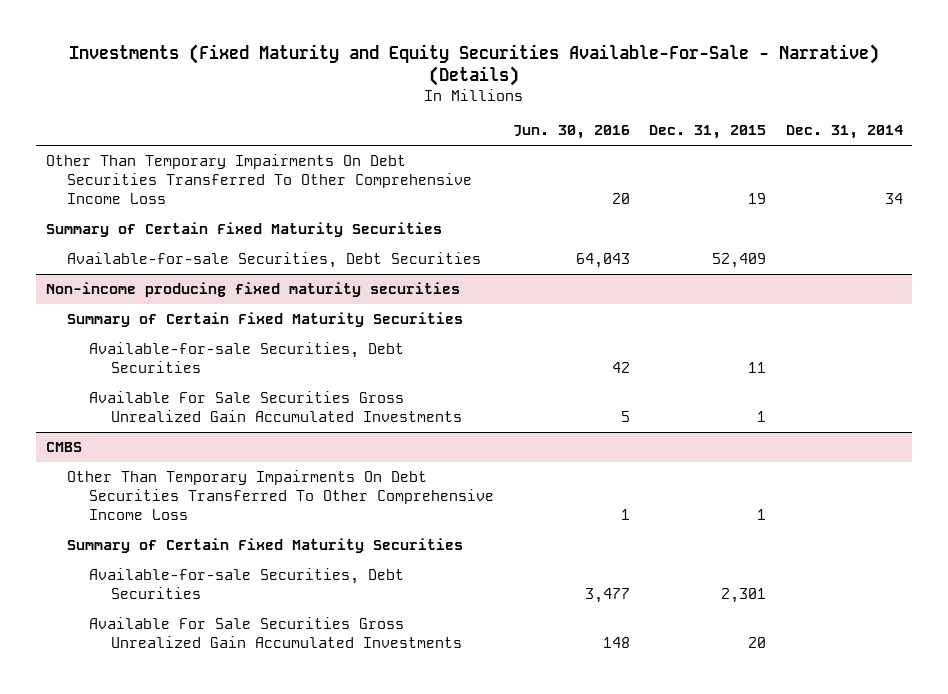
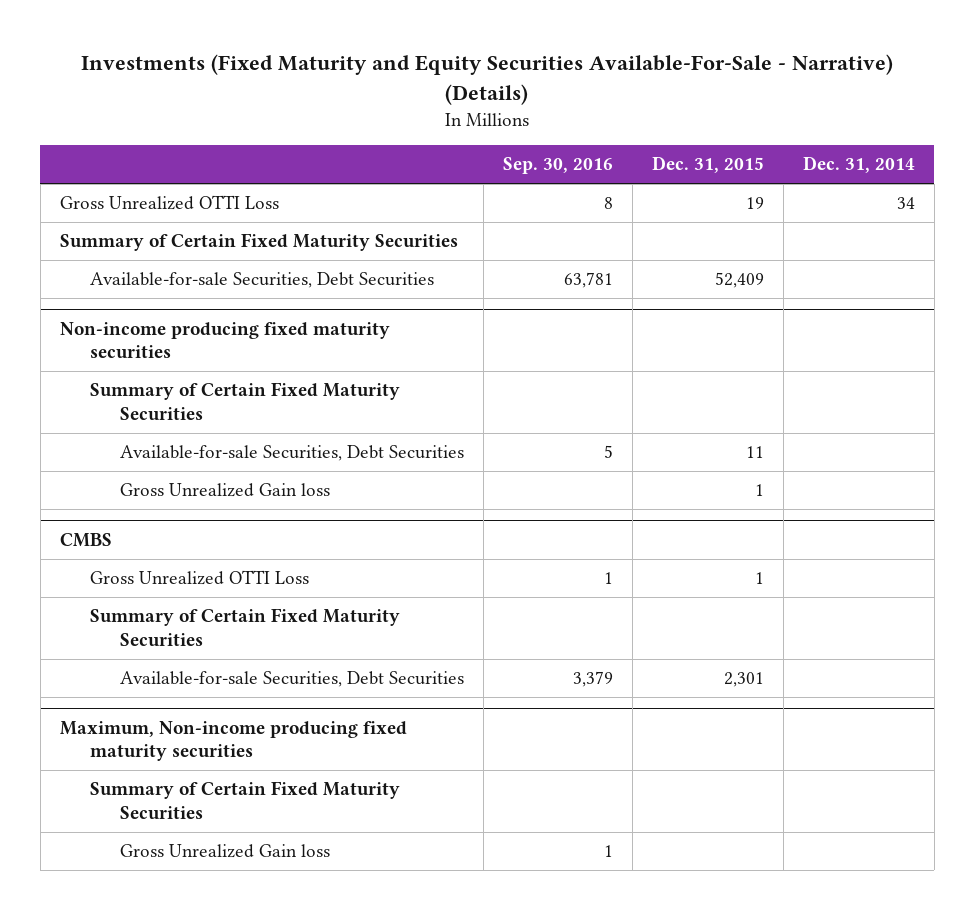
- | Jun. 30, 2016 | Dec. 31, 2015 | Dec. 31, 2014
+ | Sep. 30, 2016 | Dec. 31, 2015 | Dec. 31, 2014
- Other Than Temporary Impairments On Debt Securities Transferred To Other Comprehensive Income Loss | 20 | 19 | 34
+ Gross Unrealized OTTI Loss | 8 | 19 | 34
@ Non-income producing fixed maturity securities
- Available For Sale Securities Gross Unrealized Gain Accumulated Investments | 5 | 1 |
+ Gross Unrealized Gain loss | | 1 |
@ CMBS
- Other Than Temporary Impairments On Debt Securities Transferred To Other Comprehensive Income Loss | 1 | 1 |
+ Gross Unrealized OTTI Loss | 1 | 1 |
- Available For Sale Securities Gross Unrealized Gain Accumulated Investments | 148 | 20 |
+ Maximum, Non-income producing fixed maturity securities
+ Summary of Certain Fixed Maturity Securities
+ Gross Unrealized Gain loss | 1 | |

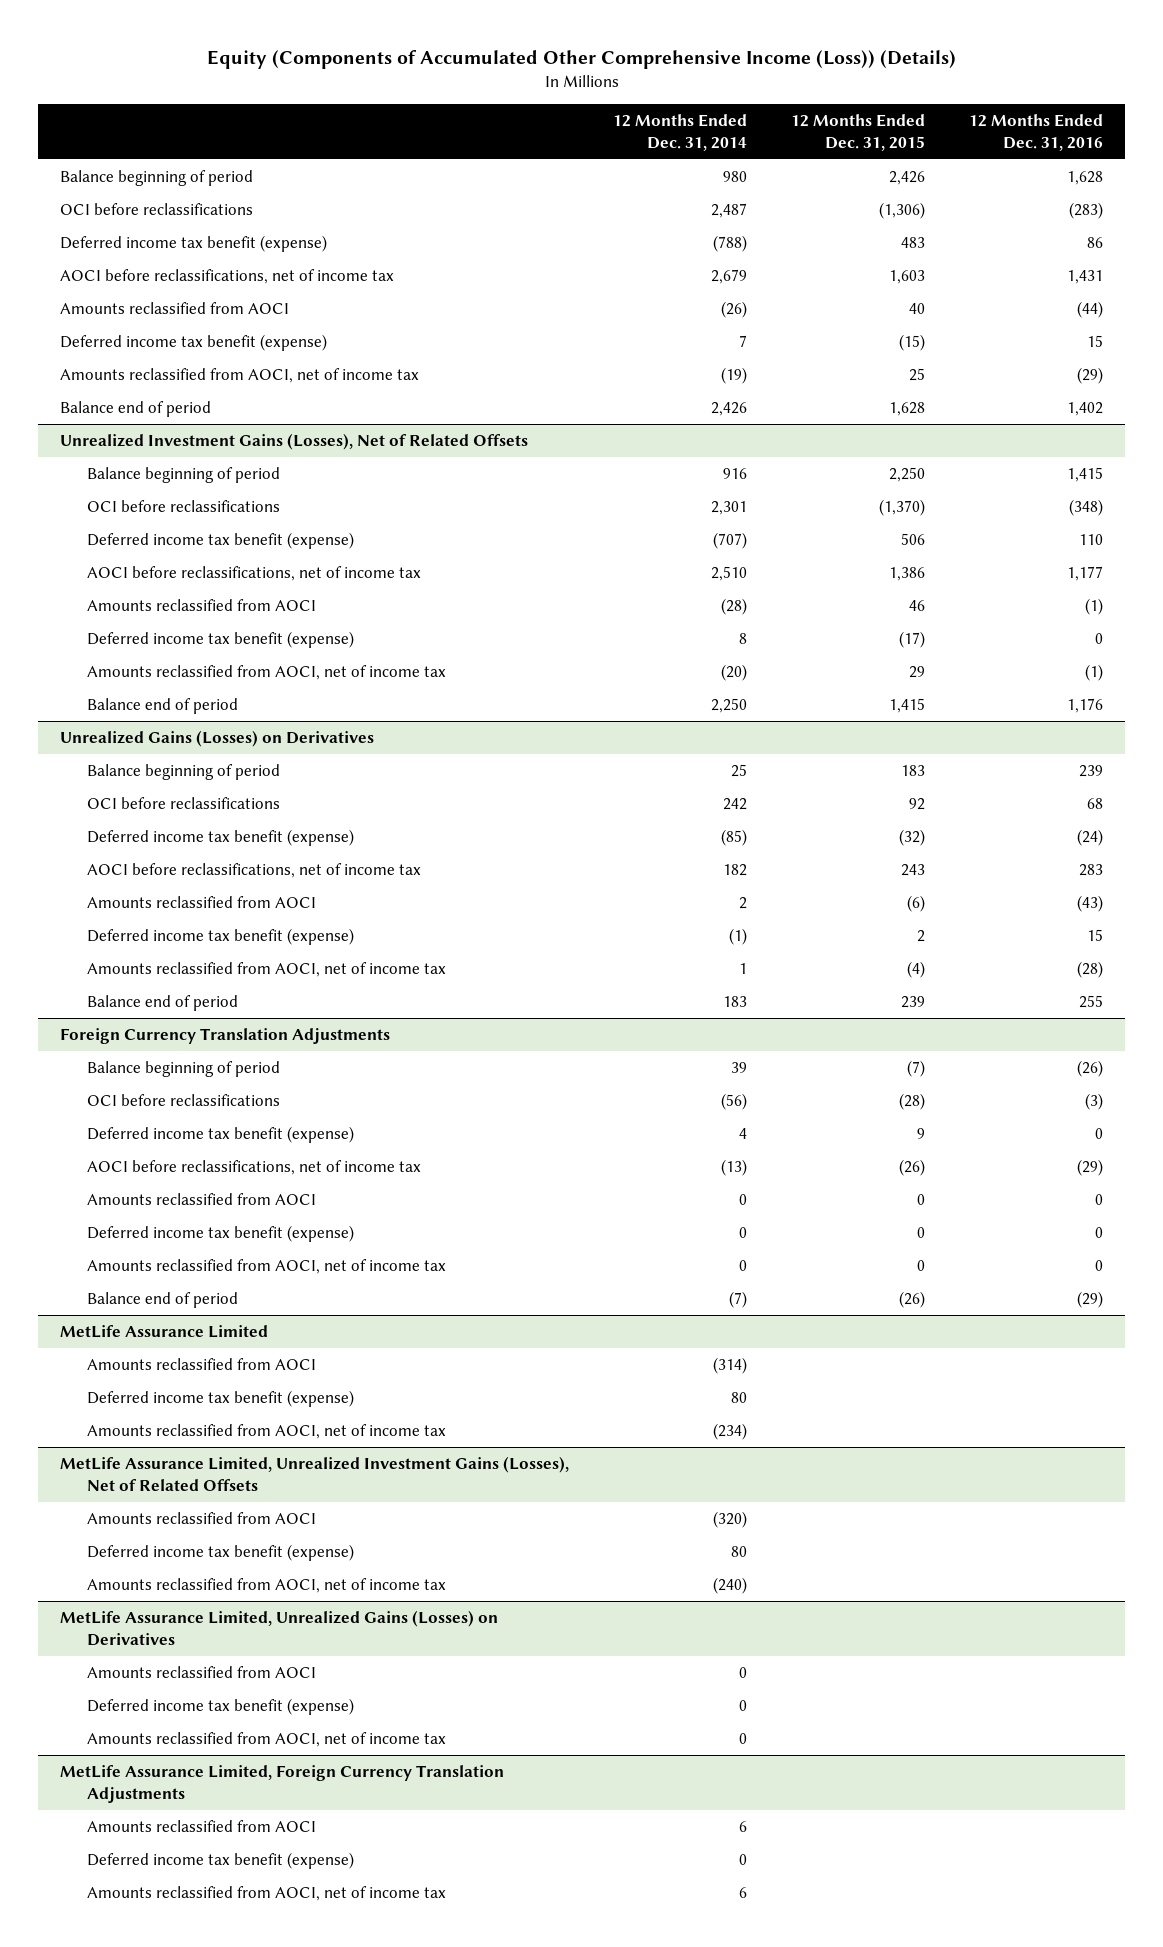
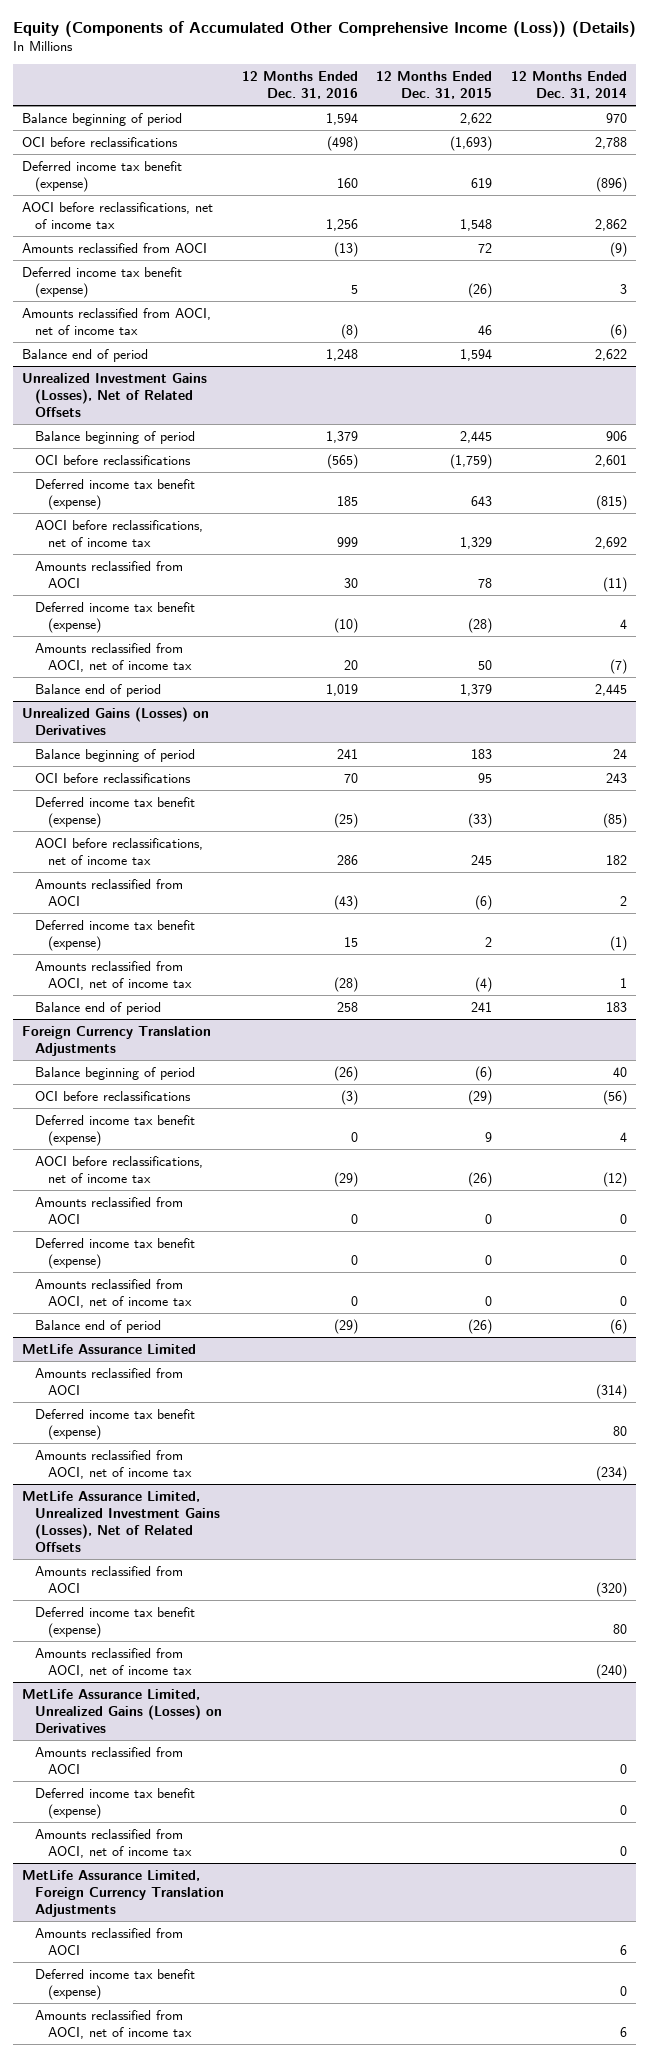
- | 12 Months Ended Dec. 31, 2014 | 12 Months Ended Dec. 31, 2015 | 12 Months Ended Dec. 31, 2016
+ | 12 Months Ended Dec. 31, 2016 | 12 Months Ended Dec. 31, 2015 | 12 Months Ended Dec. 31, 2014
- Balance beginning of period | 980 | 2,426 | 1,628
- OCI before reclassifications | 2,487 | (1,306) | (283)
- Deferred income tax benefit (expense) | (788) | 483 | 86
- AOCI before reclassifications, net of income tax | 2,679 | 1,603 | 1,431
- Amounts reclassified from AOCI | (26) | 40 | (44)
- Deferred income tax benefit (expense) | 7 | (15) | 15
- Amounts reclassified from AOCI, net of income tax | (19) | 25 | (29)
- Balance end of period | 2,426 | 1,628 | 1,402
+ Balance beginning of period | 1,594 | 2,622 | 970
+ OCI before reclassifications | (498) | (1,693) | 2,788
+ Deferred income tax benefit (expense) | 160 | 619 | (896)
+ AOCI before reclassifications, net of income tax | 1,256 | 1,548 | 2,862
+ Amounts reclassified from AOCI | (13) | 72 | (9)
+ Deferred income tax benefit (expense) | 5 | (26) | 3
+ Amounts reclassified from AOCI, net of income tax | (8) | 46 | (6)
+ Balance end of period | 1,248 | 1,594 | 2,622
@ Unrealized Investment Gains (Losses), Net of Related Offsets
- Balance beginning of period | 916 | 2,250 | 1,415
- OCI before reclassifications | 2,301 | (1,370) | (348)
- Deferred income tax benefit (expense) | (707) | 506 | 110
- AOCI before reclassifications, net of income tax | 2,510 | 1,386 | 1,177
- Amounts reclassified from AOCI | (28) | 46 | (1)
- Deferred income tax benefit (expense) | 8 | (17) | 0
- Amounts reclassified from AOCI, net of income tax | (20) | 29 | (1)
- Balance end of period | 2,250 | 1,415 | 1,176
+ Balance beginning of period | 1,379 | 2,445 | 906
+ OCI before reclassifications | (565) | (1,759) | 2,601
+ Deferred income tax benefit (expense) | 185 | 643 | (815)
+ AOCI before reclassifications, net of income tax | 999 | 1,329 | 2,692
+ Amounts reclassified from AOCI | 30 | 78 | (11)
+ Deferred income tax benefit (expense) | (10) | (28) | 4
+ Amounts reclassified from AOCI, net of income tax | 20 | 50 | (7)
+ Balance end of period | 1,019 | 1,379 | 2,445
@ Unrealized Gains (Losses) on Derivatives
- Balance beginning of period | 25 | 183 | 239
- OCI before reclassifications | 242 | 92 | 68
- Deferred income tax benefit (expense) | (85) | (32) | (24)
- AOCI before reclassifications, net of income tax | 182 | 243 | 283
+ Balance beginning of period | 241 | 183 | 24
+ OCI before reclassifications | 70 | 95 | 243
+ Deferred income tax benefit (expense) | (25) | (33) | (85)
+ AOCI before reclassifications, net of income tax | 286 | 245 | 182
- Balance end of period | 183 | 239 | 255
+ Balance end of period | 258 | 241 | 183
@ Foreign Currency Translation Adjustments
- Balance beginning of period | 39 | (7) | (26)
- OCI before reclassifications | (56) | (28) | (3)
+ Balance beginning of period | (26) | (6) | 40
+ OCI before reclassifications | (3) | (29) | (56)
- AOCI before reclassifications, net of income tax | (13) | (26) | (29)
+ AOCI before reclassifications, net of income tax | (29) | (26) | (12)
- Balance end of period | (7) | (26) | (29)
+ Balance end of period | (29) | (26) | (6)

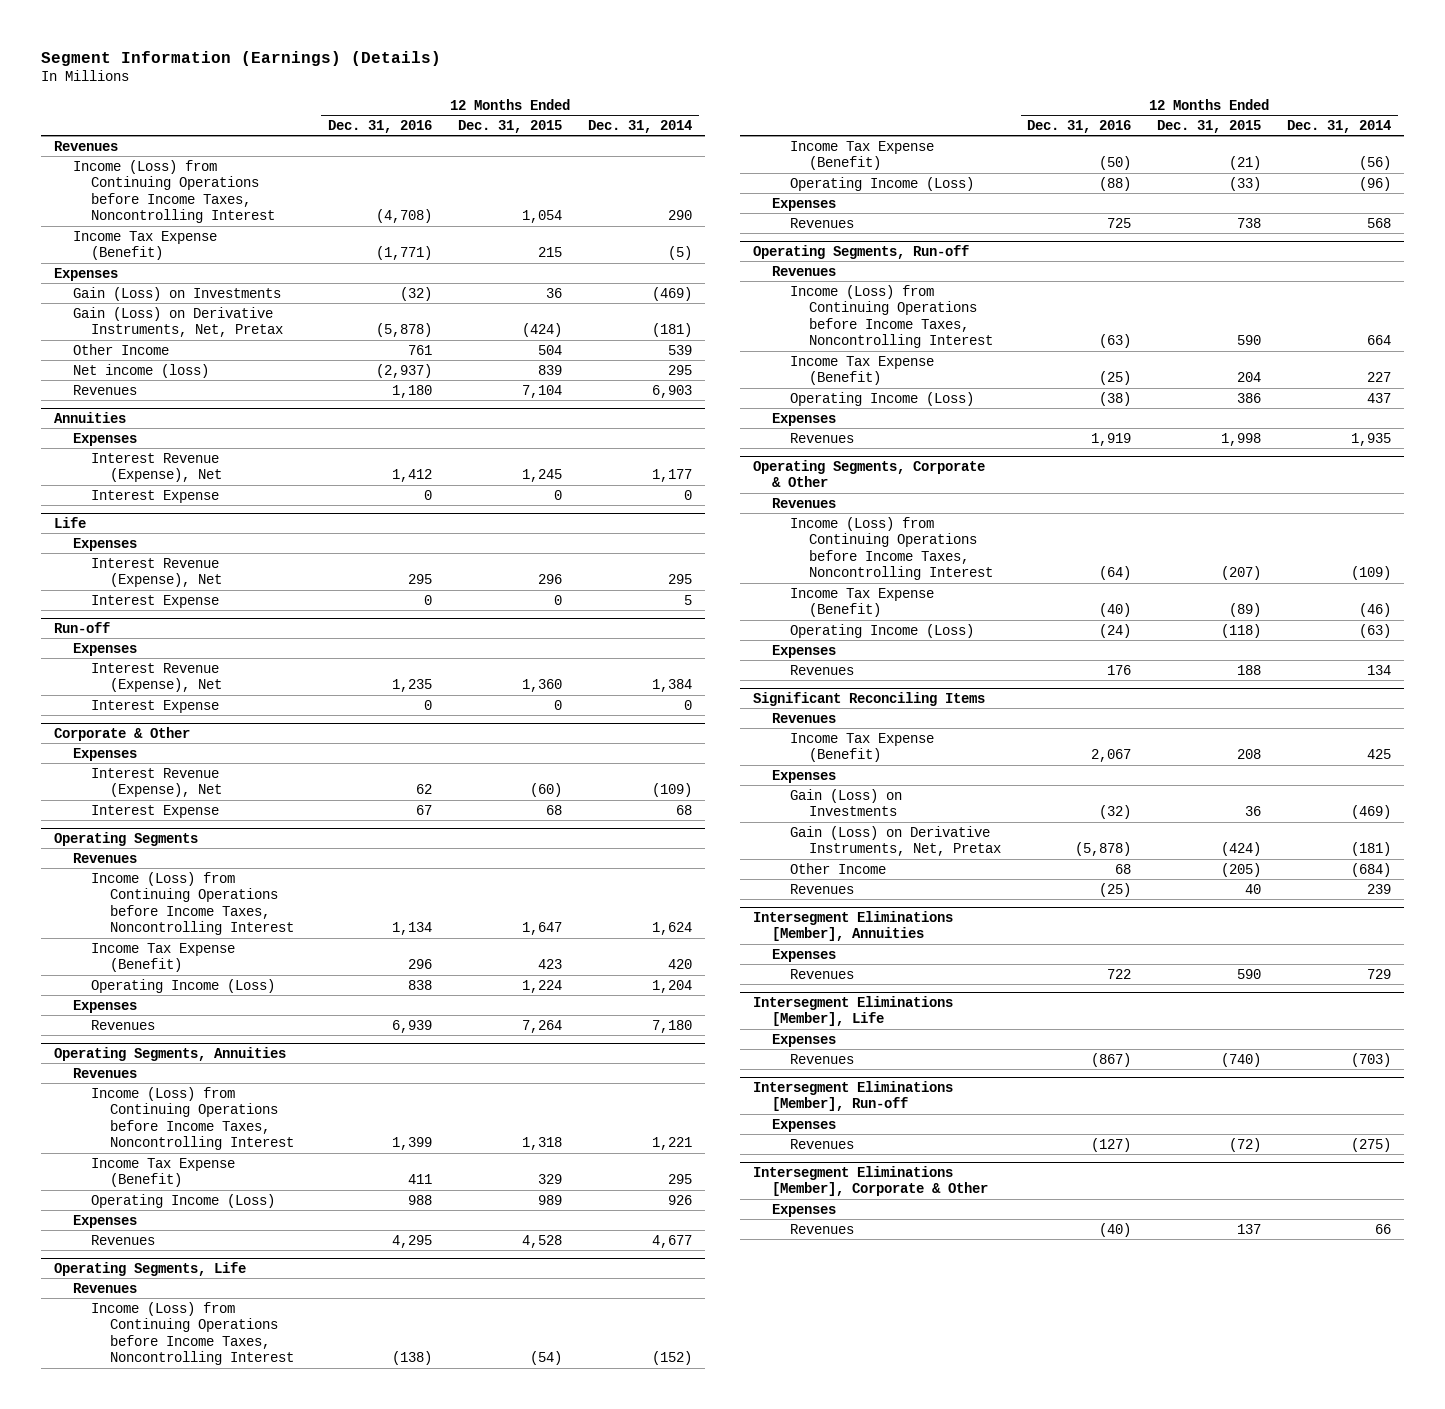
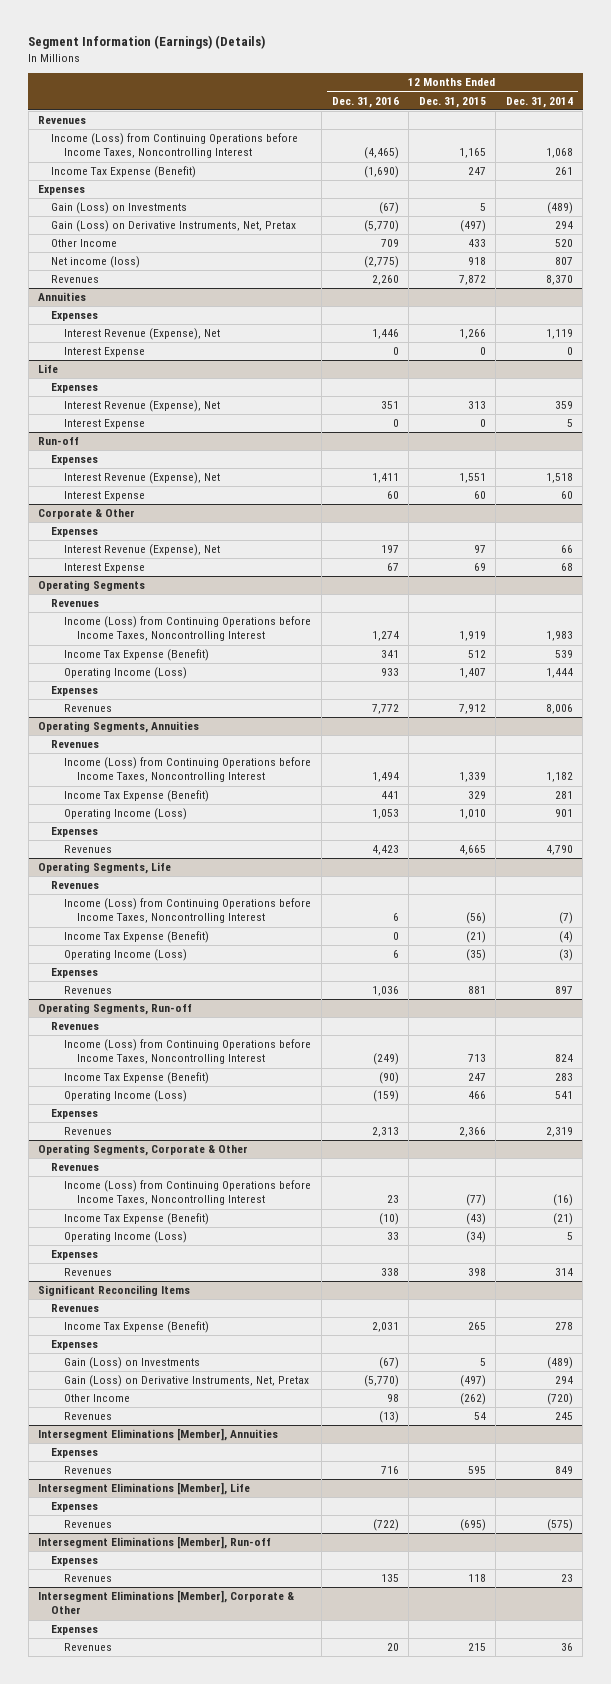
- Income (Loss) from Continuing Operations before Income Taxes, Noncontrolling Interest | (4,708) | 1,054 | 290
- Income Tax Expense (Benefit) | (1,771) | 215 | (5)
+ Income (Loss) from Continuing Operations before Income Taxes, Noncontrolling Interest | (4,465) | 1,165 | 1,068
+ Income Tax Expense (Benefit) | (1,690) | 247 | 261
- Gain (Loss) on Investments | (32) | 36 | (469)
- Gain (Loss) on Derivative Instruments, Net, Pretax | (5,878) | (424) | (181)
- Other Income | 761 | 504 | 539
- Net income (loss) | (2,937) | 839 | 295
- Revenues | 1,180 | 7,104 | 6,903
+ Gain (Loss) on Investments | (67) | 5 | (489)
+ Gain (Loss) on Derivative Instruments, Net, Pretax | (5,770) | (497) | 294
+ Other Income | 709 | 433 | 520
+ Net income (loss) | (2,775) | 918 | 807
+ Revenues | 2,260 | 7,872 | 8,370
@ Annuities
- Interest Revenue (Expense), Net | 1,412 | 1,245 | 1,177
+ Interest Revenue (Expense), Net | 1,446 | 1,266 | 1,119
@ Life
- Interest Revenue (Expense), Net | 295 | 296 | 295
+ Interest Revenue (Expense), Net | 351 | 313 | 359
@ Run-off
- Interest Revenue (Expense), Net | 1,235 | 1,360 | 1,384
- Interest Expense | 0 | 0 | 0
+ Interest Revenue (Expense), Net | 1,411 | 1,551 | 1,518
+ Interest Expense | 60 | 60 | 60
@ Corporate & Other
- Interest Revenue (Expense), Net | 62 | (60) | (109)
- Interest Expense | 67 | 68 | 68
+ Interest Revenue (Expense), Net | 197 | 97 | 66
+ Interest Expense | 67 | 69 | 68
@ Operating Segments
- Income (Loss) from Continuing Operations before Income Taxes, Noncontrolling Interest | 1,134 | 1,647 | 1,624
- Income Tax Expense (Benefit) | 296 | 423 | 420
- Operating Income (Loss) | 838 | 1,224 | 1,204
+ Income (Loss) from Continuing Operations before Income Taxes, Noncontrolling Interest | 1,274 | 1,919 | 1,983
+ Income Tax Expense (Benefit) | 341 | 512 | 539
+ Operating Income (Loss) | 933 | 1,407 | 1,444
- Revenues | 6,939 | 7,264 | 7,180
+ Revenues | 7,772 | 7,912 | 8,006
@ Operating Segments, Annuities
- Income (Loss) from Continuing Operations before Income Taxes, Noncontrolling Interest | 1,399 | 1,318 | 1,221
- Income Tax Expense (Benefit) | 411 | 329 | 295
- Operating Income (Loss) | 988 | 989 | 926
+ Income (Loss) from Continuing Operations before Income Taxes, Noncontrolling Interest | 1,494 | 1,339 | 1,182
+ Income Tax Expense (Benefit) | 441 | 329 | 281
+ Operating Income (Loss) | 1,053 | 1,010 | 901
- Revenues | 4,295 | 4,528 | 4,677
+ Revenues | 4,423 | 4,665 | 4,790
@ Operating Segments, Life
- Income (Loss) from Continuing Operations before Income Taxes, Noncontrolling Interest | (138) | (54) | (152)
- Income Tax Expense (Benefit) | (50) | (21) | (56)
- Operating Income (Loss) | (88) | (33) | (96)
+ Income (Loss) from Continuing Operations before Income Taxes, Noncontrolling Interest | 6 | (56) | (7)
+ Income Tax Expense (Benefit) | 0 | (21) | (4)
+ Operating Income (Loss) | 6 | (35) | (3)
- Revenues | 725 | 738 | 568
+ Revenues | 1,036 | 881 | 897
@ Operating Segments, Run-off
- Income (Loss) from Continuing Operations before Income Taxes, Noncontrolling Interest | (63) | 590 | 664
- Income Tax Expense (Benefit) | (25) | 204 | 227
- Operating Income (Loss) | (38) | 386 | 437
+ Income (Loss) from Continuing Operations before Income Taxes, Noncontrolling Interest | (249) | 713 | 824
+ Income Tax Expense (Benefit) | (90) | 247 | 283
+ Operating Income (Loss) | (159) | 466 | 541
- Revenues | 1,919 | 1,998 | 1,935
+ Revenues | 2,313 | 2,366 | 2,319
@ Operating Segments, Corporate & Other
- Income (Loss) from Continuing Operations before Income Taxes, Noncontrolling Interest | (64) | (207) | (109)
- Income Tax Expense (Benefit) | (40) | (89) | (46)
- Operating Income (Loss) | (24) | (118) | (63)
+ Income (Loss) from Continuing Operations before Income Taxes, Noncontrolling Interest | 23 | (77) | (16)
+ Income Tax Expense (Benefit) | (10) | (43) | (21)
+ Operating Income (Loss) | 33 | (34) | 5
- Revenues | 176 | 188 | 134
+ Revenues | 338 | 398 | 314
@ Significant Reconciling Items
- Income Tax Expense (Benefit) | 2,067 | 208 | 425
+ Income Tax Expense (Benefit) | 2,031 | 265 | 278
- Gain (Loss) on Investments | (32) | 36 | (469)
- Gain (Loss) on Derivative Instruments, Net, Pretax | (5,878) | (424) | (181)
- Other Income | 68 | (205) | (684)
- Revenues | (25) | 40 | 239
+ Gain (Loss) on Investments | (67) | 5 | (489)
+ Gain (Loss) on Derivative Instruments, Net, Pretax | (5,770) | (497) | 294
+ Other Income | 98 | (262) | (720)
+ Revenues | (13) | 54 | 245
@ Intersegment Eliminations [Member], Annuities
- Revenues | 722 | 590 | 729
+ Revenues | 716 | 595 | 849
@ Intersegment Eliminations [Member], Life
- Revenues | (867) | (740) | (703)
+ Revenues | (722) | (695) | (575)
@ Intersegment Eliminations [Member], Run-off
- Revenues | (127) | (72) | (275)
+ Revenues | 135 | 118 | 23
@ Intersegment Eliminations [Member], Corporate & Other
- Revenues | (40) | 137 | 66
+ Revenues | 20 | 215 | 36

